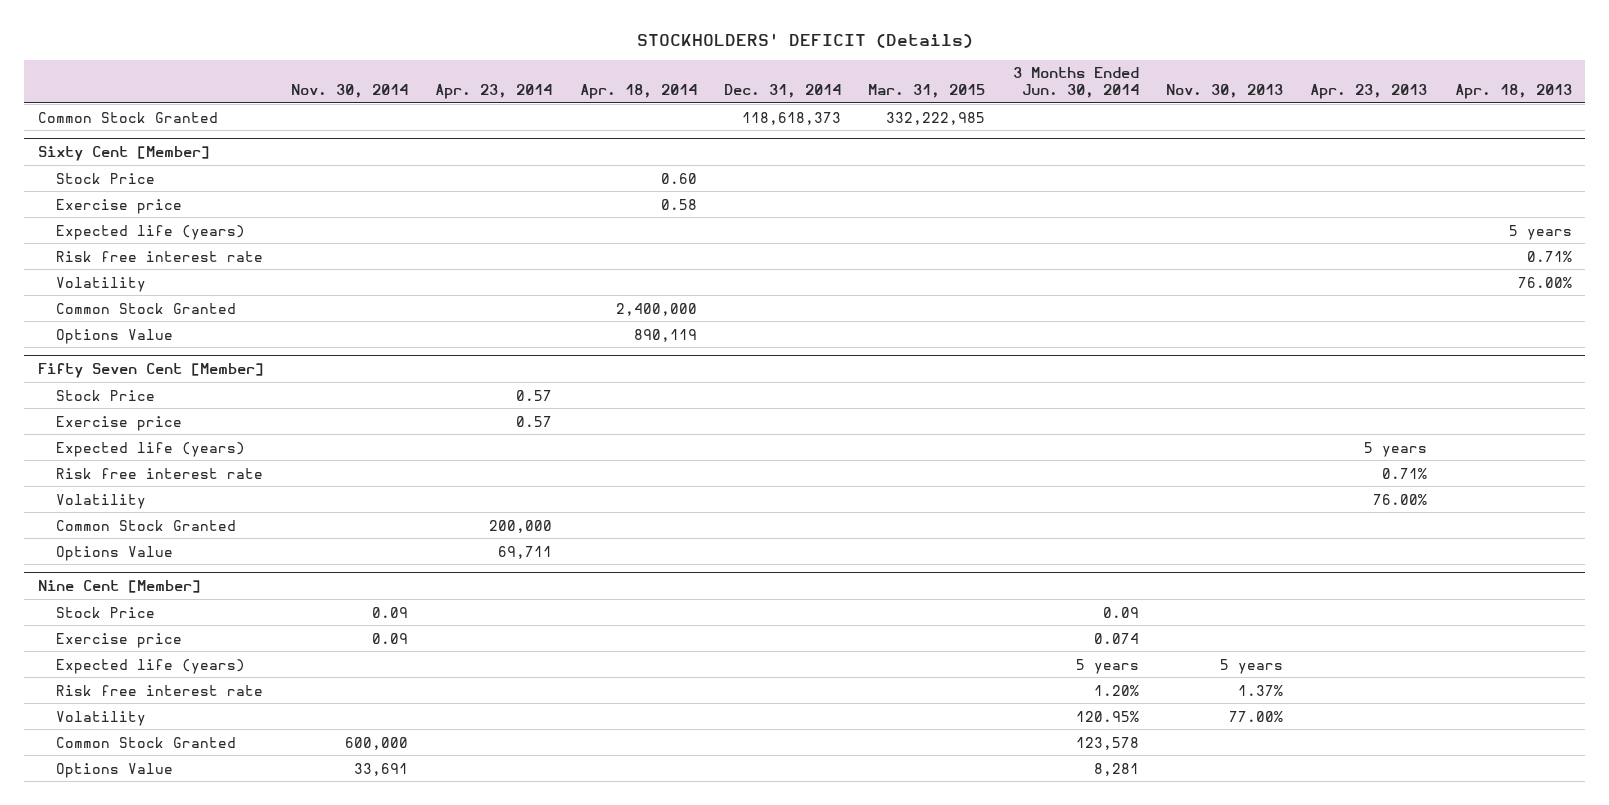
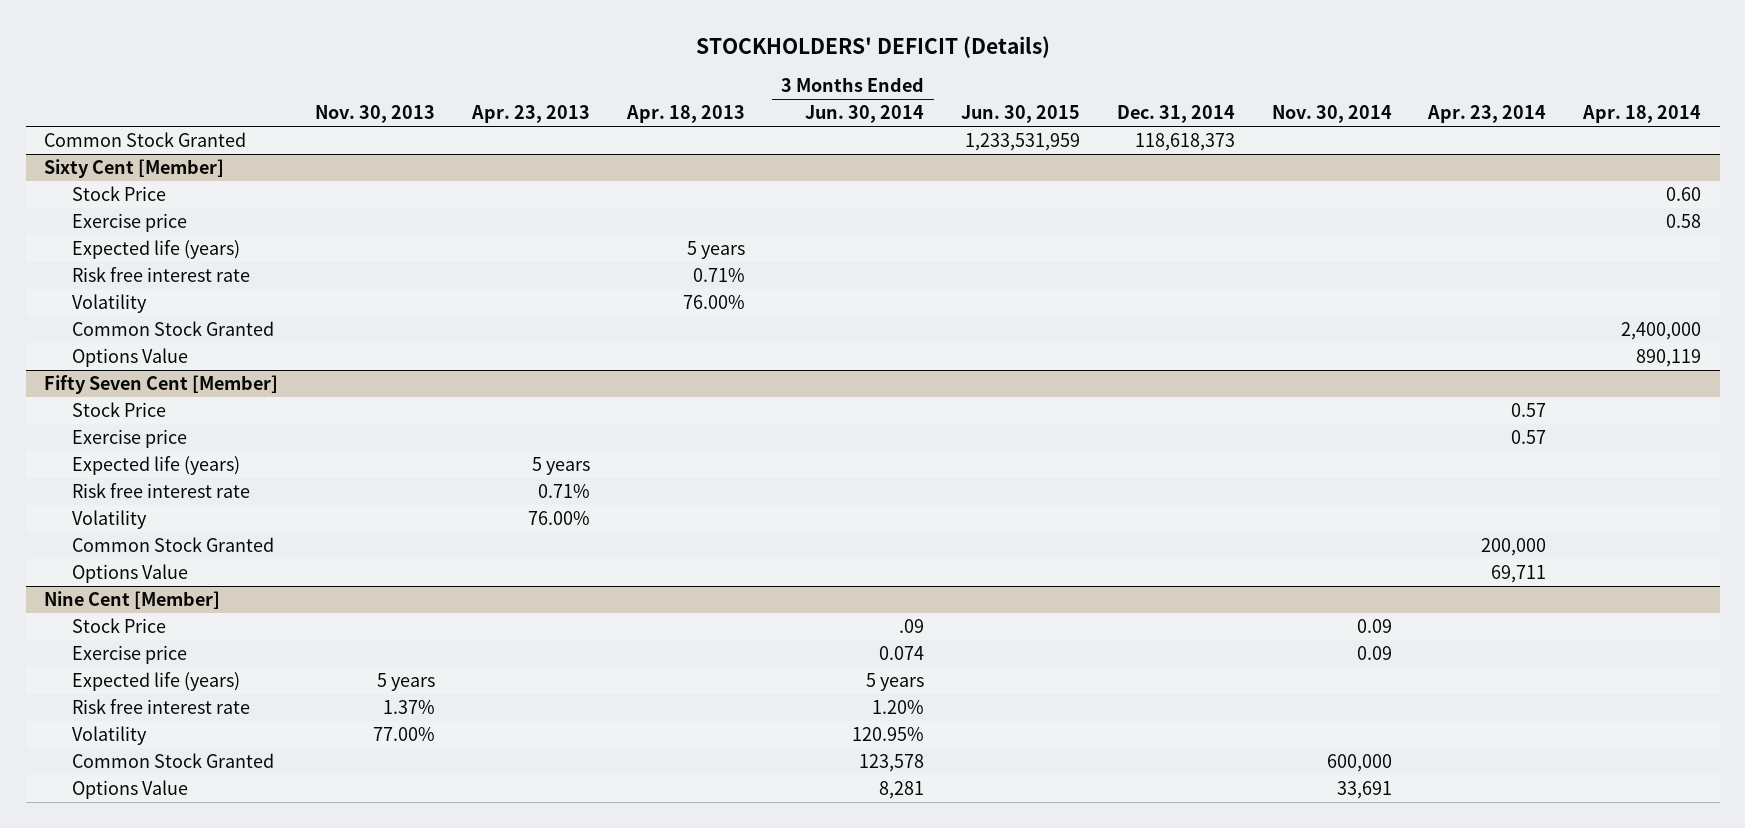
- | Nov. 30, 2014 | Apr. 23, 2014 | Apr. 18, 2014 | Dec. 31, 2014 | Mar. 31, 2015 | 3 Months Ended Jun. 30, 2014 | Nov. 30, 2013 | Apr. 23, 2013 | Apr. 18, 2013
+ | Nov. 30, 2013 | Apr. 23, 2013 | Apr. 18, 2013 | 3 Months Ended Jun. 30, 2014 | Jun. 30, 2015 | Dec. 31, 2014 | Nov. 30, 2014 | Apr. 23, 2014 | Apr. 18, 2014
@ Nine Cent [Member]
- Stock Price | 0.09 | | | | | 0.09 | | |
+ Stock Price | | | | .09 | | | 0.09 | |

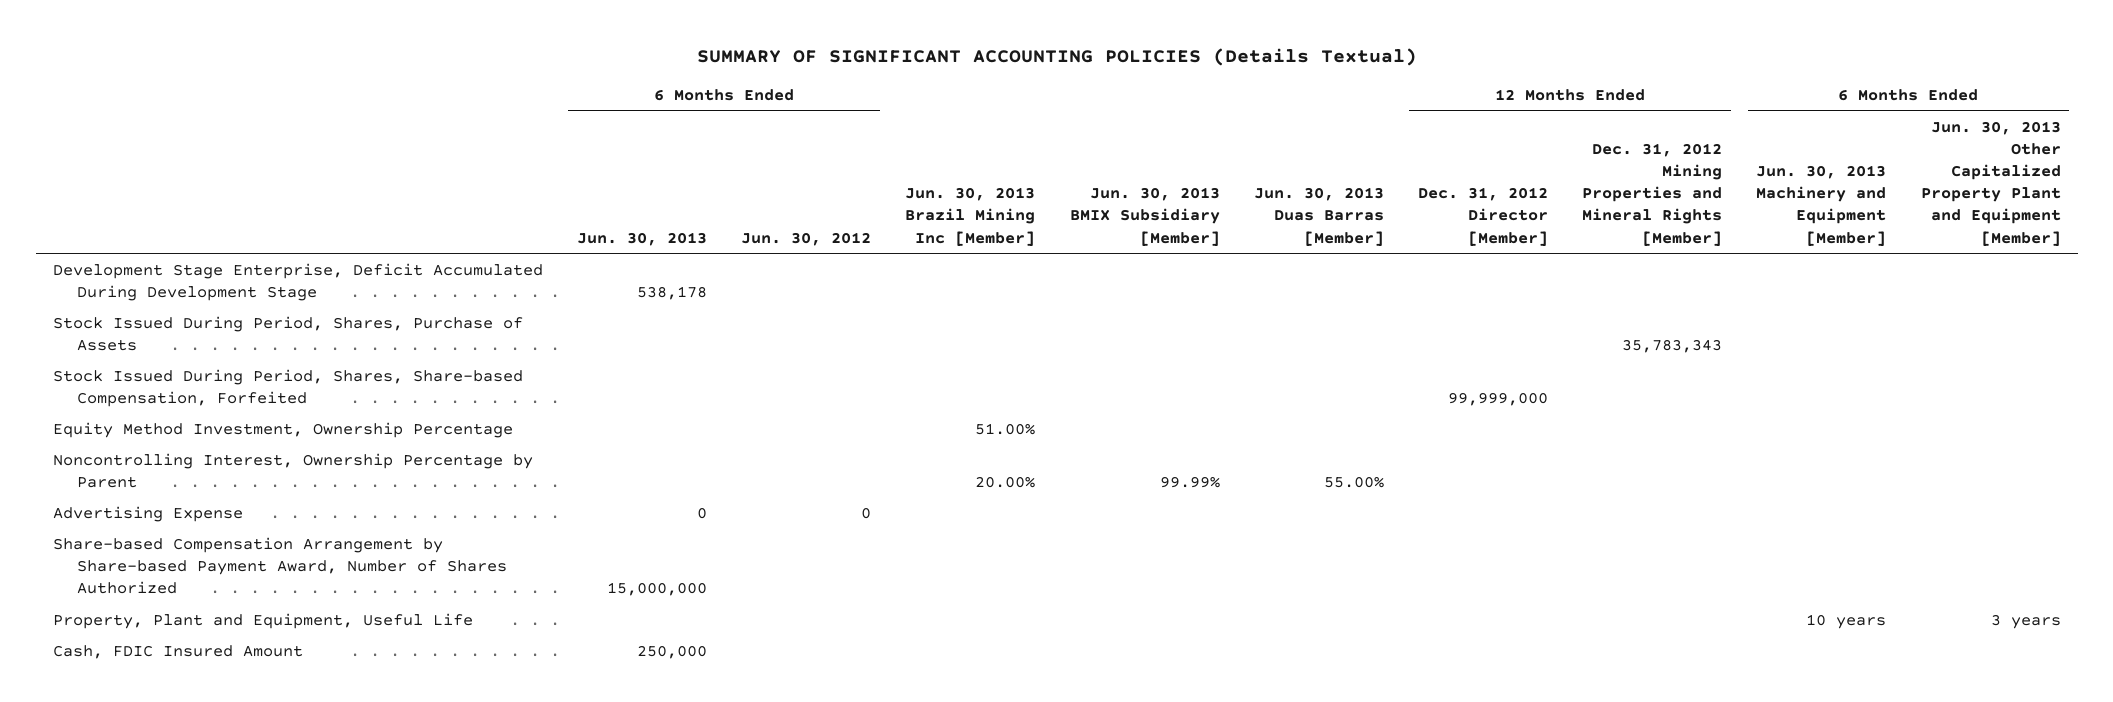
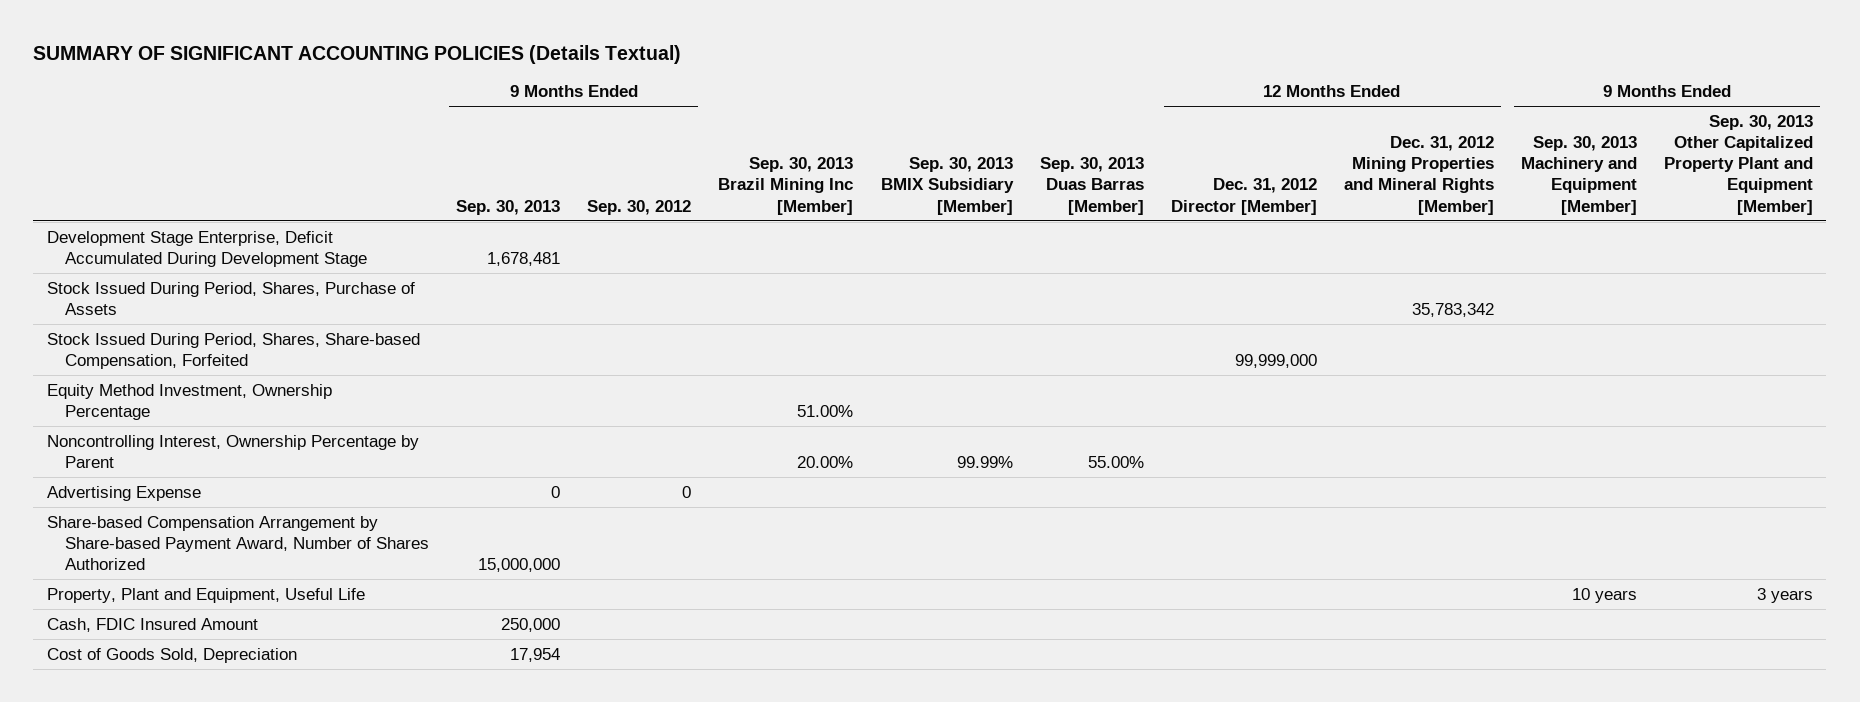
- | 6 Months Ended Jun. 30, 2013 | 6 Months Ended Jun. 30, 2012 | Jun. 30, 2013 Brazil Mining Inc [Member] | Jun. 30, 2013 BMIX Subsidiary [Member] | Jun. 30, 2013 Duas Barras [Member] | 12 Months Ended Dec. 31, 2012 Director [Member] | 12 Months Ended Dec. 31, 2012 Mining Properties and Mineral Rights [Member] | 6 Months Ended Jun. 30, 2013 Machinery and Equipment [Member] | 6 Months Ended Jun. 30, 2013 Other Capitalized Property Plant and Equipment [Member]
+ | 9 Months Ended Sep. 30, 2013 | 9 Months Ended Sep. 30, 2012 | Sep. 30, 2013 Brazil Mining Inc [Member] | Sep. 30, 2013 BMIX Subsidiary [Member] | Sep. 30, 2013 Duas Barras [Member] | 12 Months Ended Dec. 31, 2012 Director [Member] | 12 Months Ended Dec. 31, 2012 Mining Properties and Mineral Rights [Member] | 9 Months Ended Sep. 30, 2013 Machinery and Equipment [Member] | 9 Months Ended Sep. 30, 2013 Other Capitalized Property Plant and Equipment [Member]
- Stock Issued During Period, Shares, Purchase of Assets | | | | | | | 35,783,343 | |
+ Stock Issued During Period, Shares, Purchase of Assets | | | | | | | 35,783,342 | |
+ Cost of Goods Sold, Depreciation | 17,954 | | | | | | | |

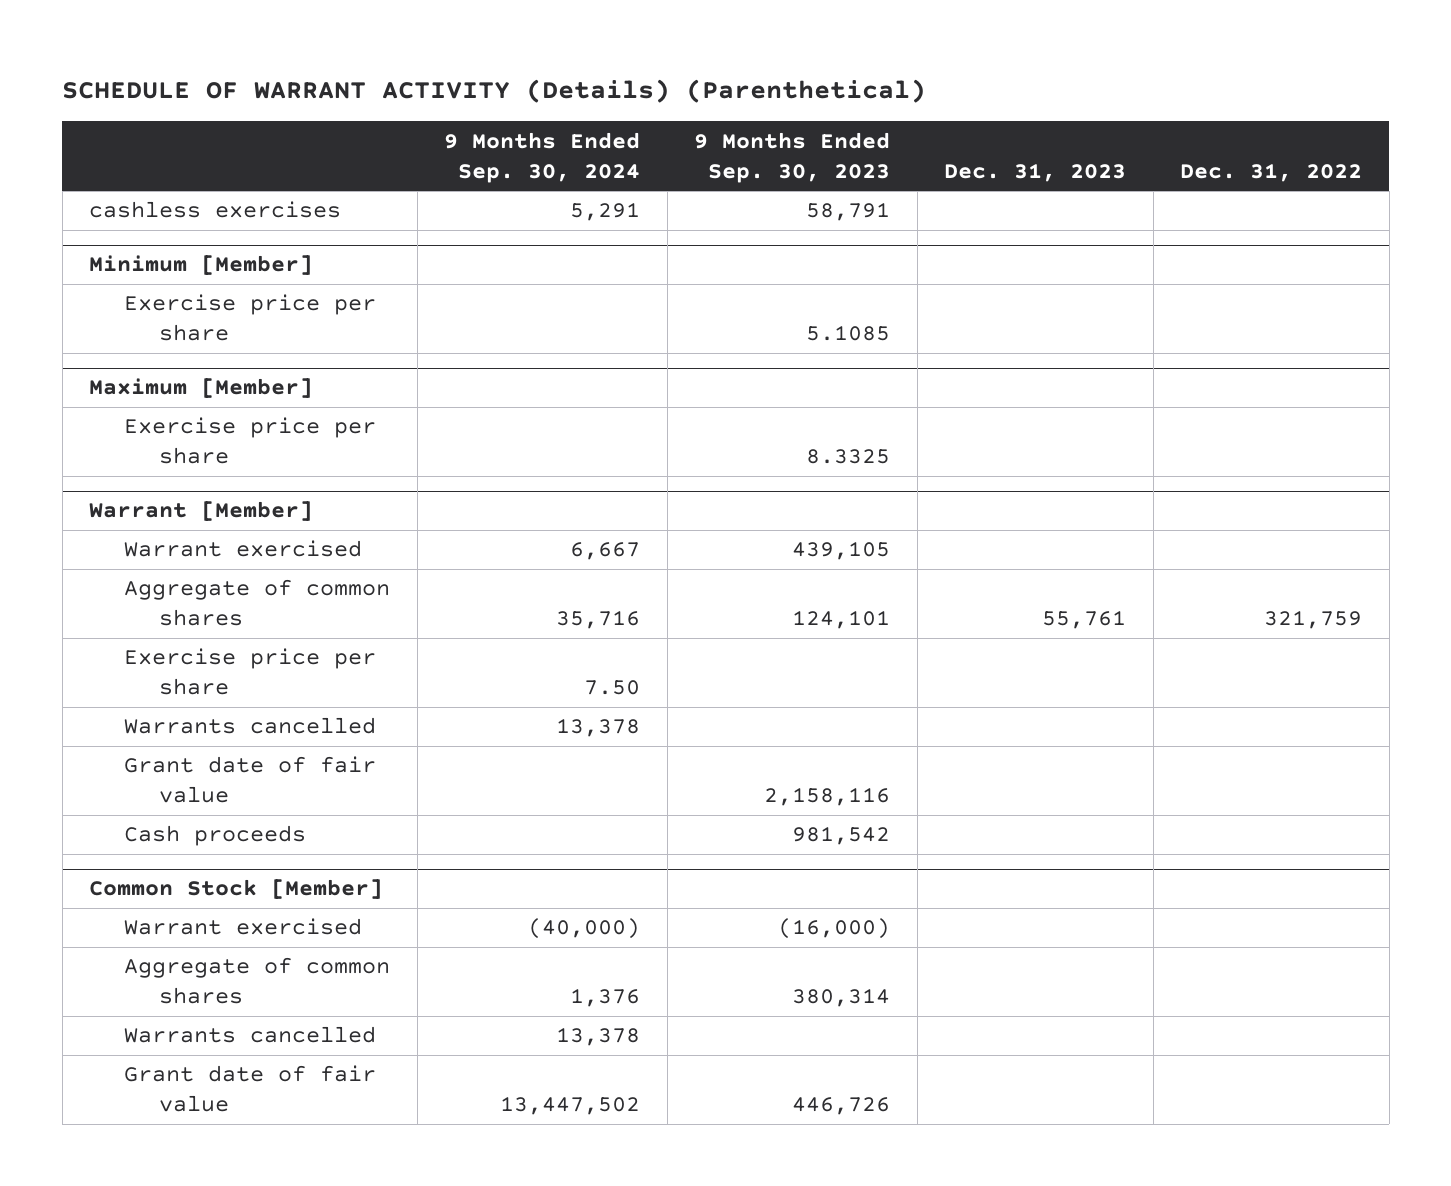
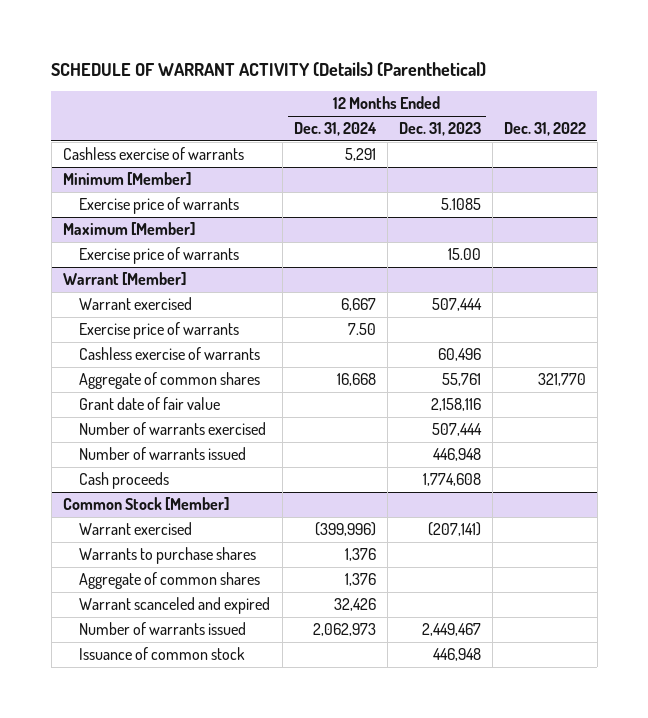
- | 9 Months Ended Sep. 30, 2024 | 9 Months Ended Sep. 30, 2023 | Dec. 31, 2023 | Dec. 31, 2022
+ | 12 Months Ended Dec. 31, 2024 | 12 Months Ended Dec. 31, 2023 | Dec. 31, 2022
- cashless exercises | 5,291 | 58,791 | |
+ Cashless exercise of warrants | 5,291 | |
@ Minimum [Member]
- Exercise price per share | | 5.1085 | |
+ Exercise price of warrants | | 5.1085 |
@ Maximum [Member]
- Exercise price per share | | 8.3325 | |
+ Exercise price of warrants | | 15.00 |
@ Warrant [Member]
- Aggregate of common shares | 35,716 | 124,101 | 55,761 | 321,759
- Exercise price per share | 7.50 | | |
- Warrants cancelled | 13,378 | | |
+ Exercise price of warrants | 7.50 | |
+ Cashless exercise of warrants | | 60,496 |
+ Aggregate of common shares | 16,668 | 55,761 | 321,770
+ Number of warrants exercised | | 507,444 |
+ Number of warrants issued | | 446,948 |
@ Common Stock [Member]
+ Warrants to purchase shares | 1,376 | |
- Warrants cancelled | 13,378 | | |
- Grant date of fair value | 13,447,502 | 446,726 | |
+ Warrant scanceled and expired | 32,426 | |
+ Number of warrants issued | 2,062,973 | 2,449,467 |
+ Issuance of common stock | | 446,948 |

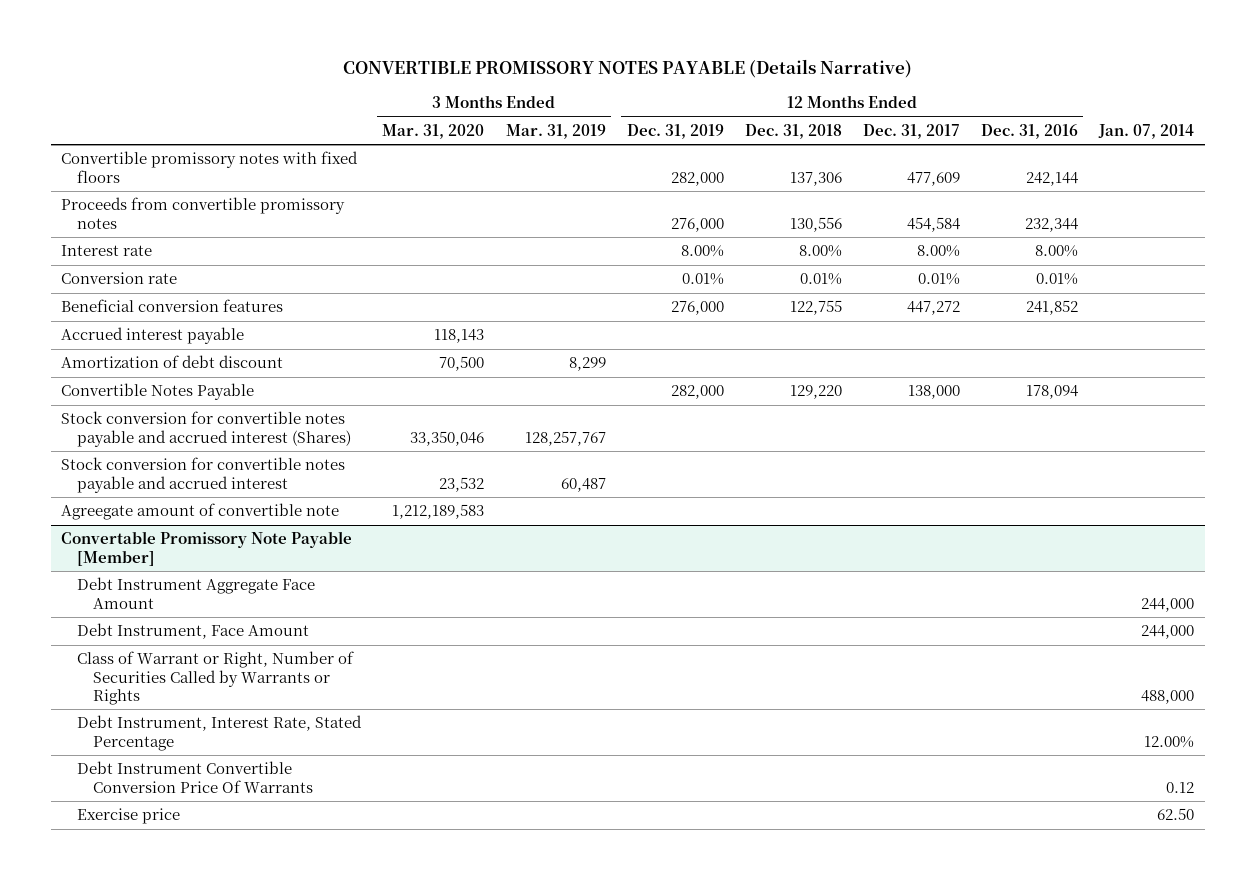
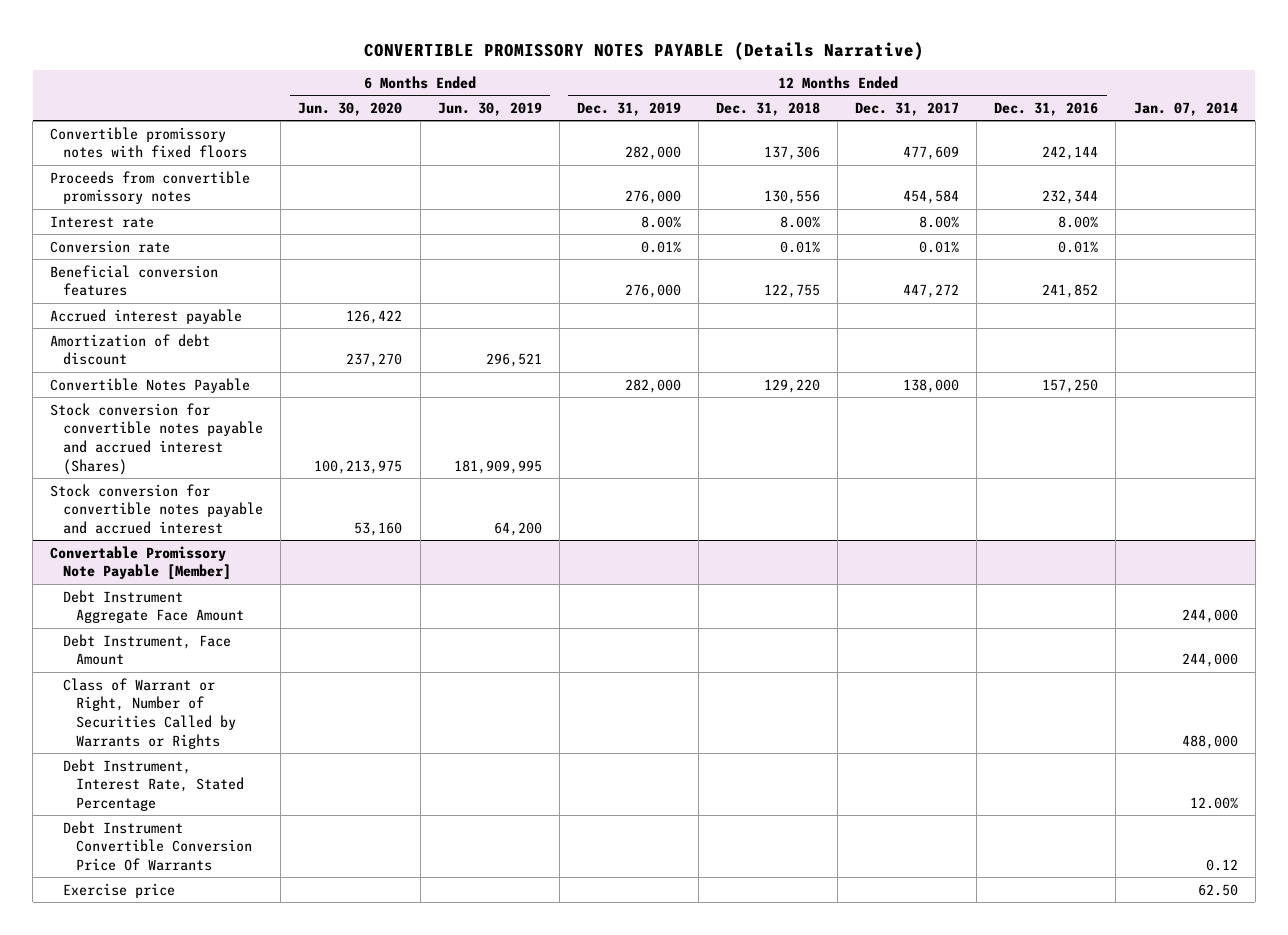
- | 3 Months Ended Mar. 31, 2020 | 3 Months Ended Mar. 31, 2019 | 12 Months Ended Dec. 31, 2019 | 12 Months Ended Dec. 31, 2018 | 12 Months Ended Dec. 31, 2017 | 12 Months Ended Dec. 31, 2016 | Jan. 07, 2014
+ | 6 Months Ended Jun. 30, 2020 | 6 Months Ended Jun. 30, 2019 | 12 Months Ended Dec. 31, 2019 | 12 Months Ended Dec. 31, 2018 | 12 Months Ended Dec. 31, 2017 | 12 Months Ended Dec. 31, 2016 | Jan. 07, 2014
- Convertible Notes Payable | | | 282,000 | 129,220 | 138,000 | 178,094 |
+ Convertible Notes Payable | | | 282,000 | 129,220 | 138,000 | 157,250 |
- Agreegate amount of convertible note | 1,212,189,583 | | | | | |

